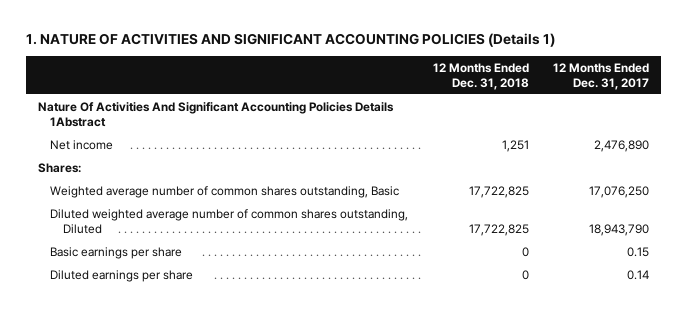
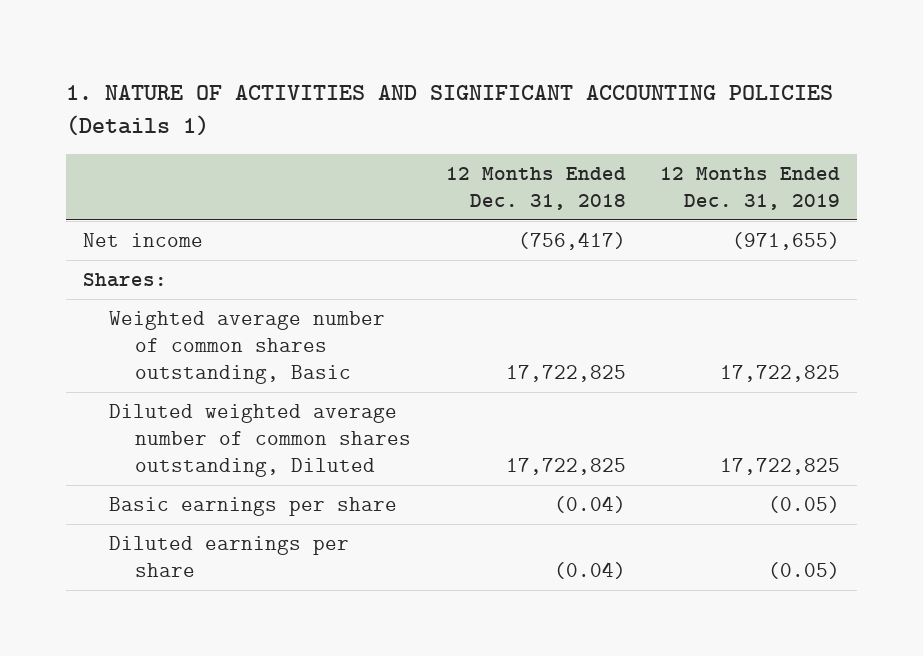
- | 12 Months Ended Dec. 31, 2018 | 12 Months Ended Dec. 31, 2017
+ | 12 Months Ended Dec. 31, 2018 | 12 Months Ended Dec. 31, 2019
- Nature Of Activities And Significant Accounting Policies Details 1Abstract
- Net income | 1,251 | 2,476,890
+ Net income | (756,417) | (971,655)
- Basic earnings per share | 0 | 0.15
- Diluted earnings per share | 0 | 0.14
+ Basic earnings per share | (0.04) | (0.05)
+ Diluted earnings per share | (0.04) | (0.05)

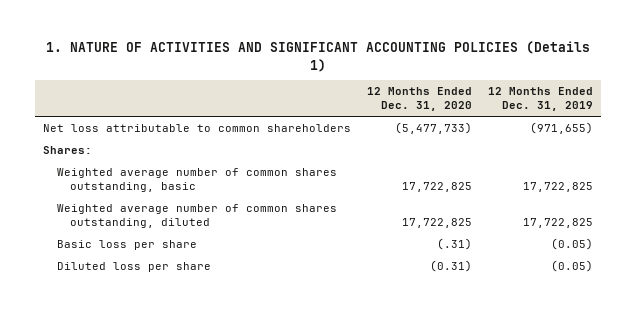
- | 12 Months Ended Dec. 31, 2018 | 12 Months Ended Dec. 31, 2019
+ | 12 Months Ended Dec. 31, 2020 | 12 Months Ended Dec. 31, 2019
- Net income | (756,417) | (971,655)
+ Net loss attributable to common shareholders | (5,477,733) | (971,655)
- Weighted average number of common shares outstanding, Basic | 17,722,825 | 17,722,825
- Diluted weighted average number of common shares outstanding, Diluted | 17,722,825 | 17,722,825
- Basic earnings per share | (0.04) | (0.05)
- Diluted earnings per share | (0.04) | (0.05)
+ Weighted average number of common shares outstanding, basic | 17,722,825 | 17,722,825
+ Weighted average number of common shares outstanding, diluted | 17,722,825 | 17,722,825
+ Basic loss per share | (.31) | (0.05)
+ Diluted loss per share | (0.31) | (0.05)

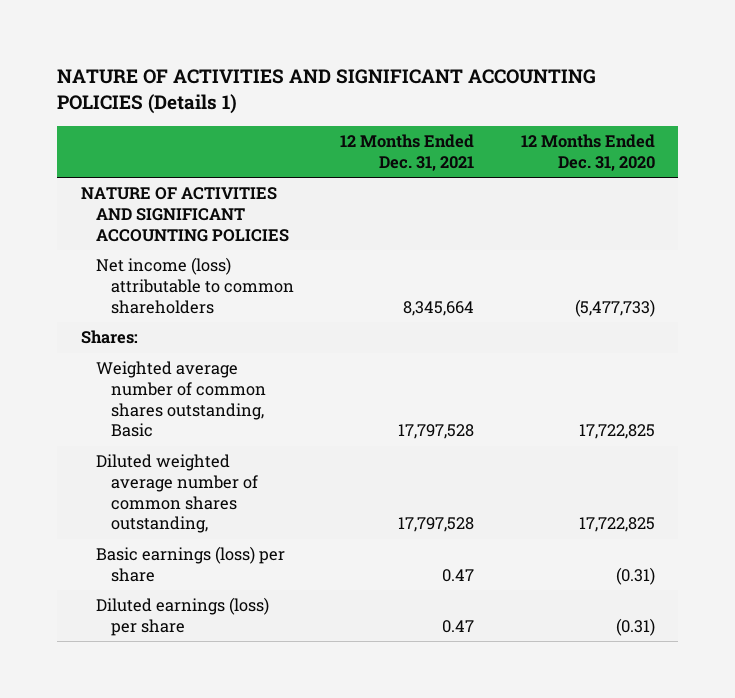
- 1. NATURE OF ACTIVITIES AND SIGNIFICANT ACCOUNTING POLICIES (Details 1)
+ NATURE OF ACTIVITIES AND SIGNIFICANT ACCOUNTING POLICIES (Details 1)
- | 12 Months Ended Dec. 31, 2020 | 12 Months Ended Dec. 31, 2019
+ | 12 Months Ended Dec. 31, 2021 | 12 Months Ended Dec. 31, 2020
- Net loss attributable to common shareholders | (5,477,733) | (971,655)
+ NATURE OF ACTIVITIES AND SIGNIFICANT ACCOUNTING POLICIES
+ Net income (loss) attributable to common shareholders | 8,345,664 | (5,477,733)
- Weighted average number of common shares outstanding, basic | 17,722,825 | 17,722,825
- Weighted average number of common shares outstanding, diluted | 17,722,825 | 17,722,825
- Basic loss per share | (.31) | (0.05)
- Diluted loss per share | (0.31) | (0.05)
+ Weighted average number of common shares outstanding, Basic | 17,797,528 | 17,722,825
+ Diluted weighted average number of common shares outstanding, | 17,797,528 | 17,722,825
+ Basic earnings (loss) per share | 0.47 | (0.31)
+ Diluted earnings (loss) per share | 0.47 | (0.31)

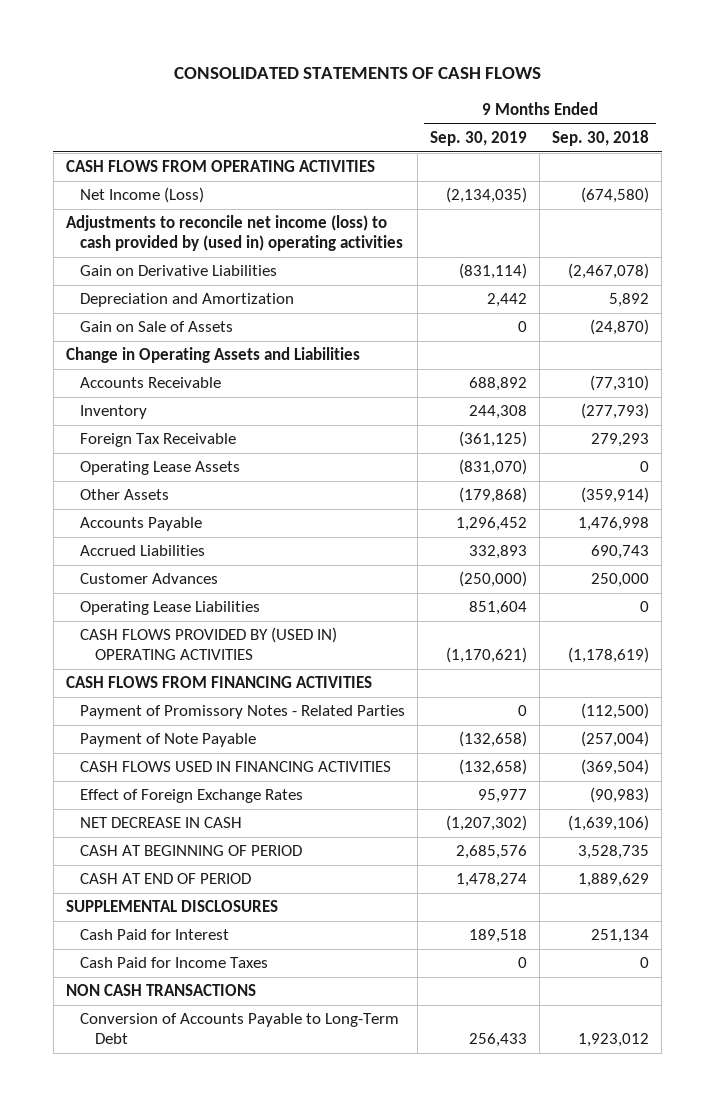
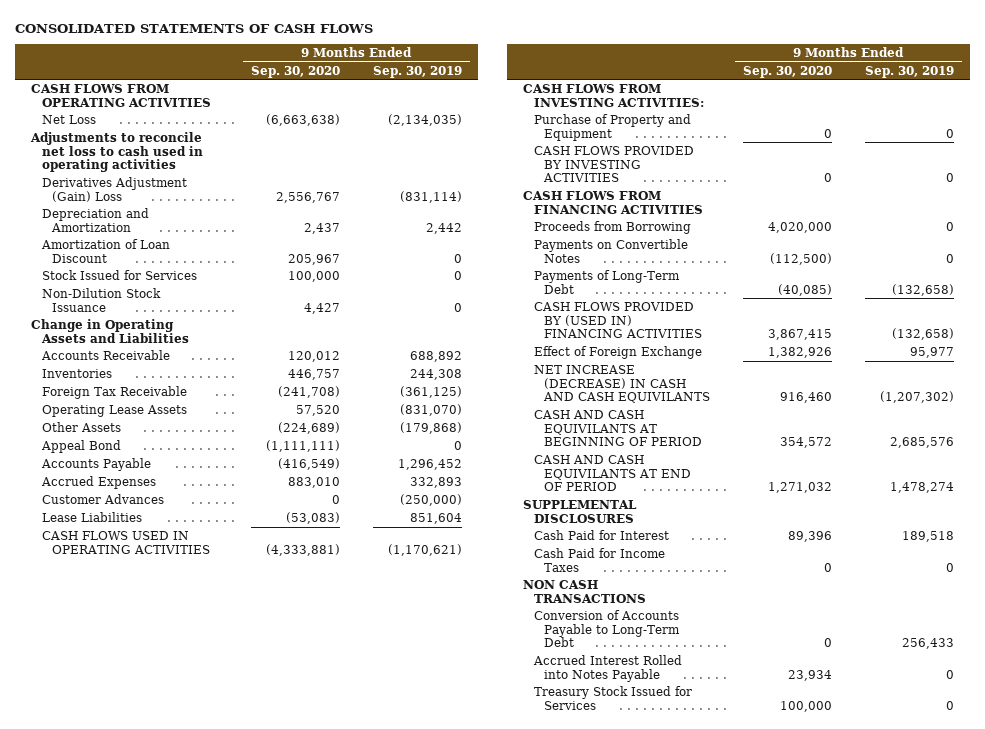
- | 9 Months Ended Sep. 30, 2019 | 9 Months Ended Sep. 30, 2018
+ | 9 Months Ended Sep. 30, 2020 | 9 Months Ended Sep. 30, 2019
- Net Income (Loss) | (2,134,035) | (674,580)
- Adjustments to reconcile net income (loss) to cash provided by (used in) operating activities
- Gain on Derivative Liabilities | (831,114) | (2,467,078)
+ Net Loss | (6,663,638) | (2,134,035)
+ Adjustments to reconcile net loss to cash used in operating activities
+ Derivatives Adjustment (Gain) Loss | 2,556,767 | (831,114)
- Gain on Sale of Assets | 0 | (24,870)
+ Amortization of Loan Discount | 205,967 | 0
+ Stock Issued for Services | 100,000 | 0
+ Non-Dilution Stock Issuance | 4,427 | 0
- Inventory | 244,308 | (277,793)
+ Inventories | 446,757 | 244,308
+ Appeal Bond | (1,111,111) | 0
- Accrued Liabilities | 332,893 | 690,743
+ Accrued Expenses | 883,010 | 332,893
- Operating Lease Liabilities | 851,604 | 0
- CASH FLOWS PROVIDED BY (USED IN) OPERATING ACTIVITIES | (1,170,621) | (1,178,619)
+ Lease Liabilities | (53,083) | 851,604
+ CASH FLOWS USED IN OPERATING ACTIVITIES | (4,333,881) | (1,170,621)
+ CASH FLOWS FROM INVESTING ACTIVITIES:
+ Purchase of Property and Equipment | 0 | 0
+ CASH FLOWS PROVIDED BY INVESTING ACTIVITIES | 0 | 0
- Payment of Promissory Notes - Related Parties | 0 | (112,500)
- Payment of Note Payable | (132,658) | (257,004)
- CASH FLOWS USED IN FINANCING ACTIVITIES | (132,658) | (369,504)
- Effect of Foreign Exchange Rates | 95,977 | (90,983)
- NET DECREASE IN CASH | (1,207,302) | (1,639,106)
- CASH AT BEGINNING OF PERIOD | 2,685,576 | 3,528,735
- CASH AT END OF PERIOD | 1,478,274 | 1,889,629
+ Proceeds from Borrowing | 4,020,000 | 0
+ Payments on Convertible Notes | (112,500) | 0
+ Payments of Long-Term Debt | (40,085) | (132,658)
+ CASH FLOWS PROVIDED BY (USED IN) FINANCING ACTIVITIES | 3,867,415 | (132,658)
+ Effect of Foreign Exchange | 1,382,926 | 95,977
+ NET INCREASE (DECREASE) IN CASH AND CASH EQUIVILANTS | 916,460 | (1,207,302)
+ CASH AND CASH EQUIVILANTS AT BEGINNING OF PERIOD | 354,572 | 2,685,576
+ CASH AND CASH EQUIVILANTS AT END OF PERIOD | 1,271,032 | 1,478,274
+ Accrued Interest Rolled into Notes Payable | 23,934 | 0
+ Treasury Stock Issued for Services | 100,000 | 0

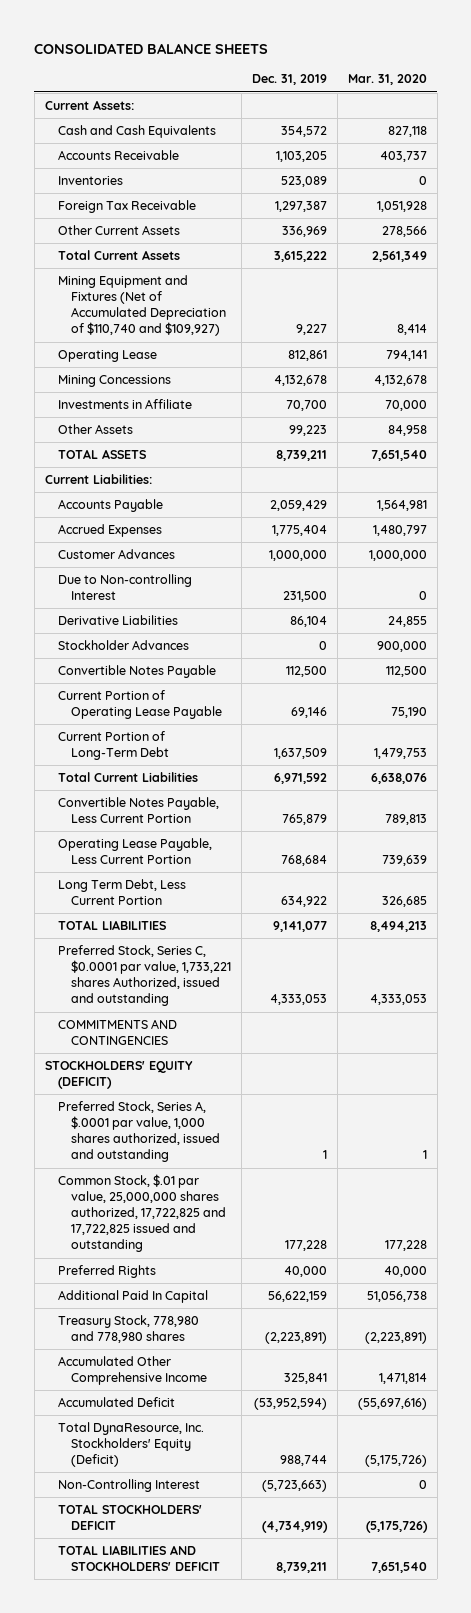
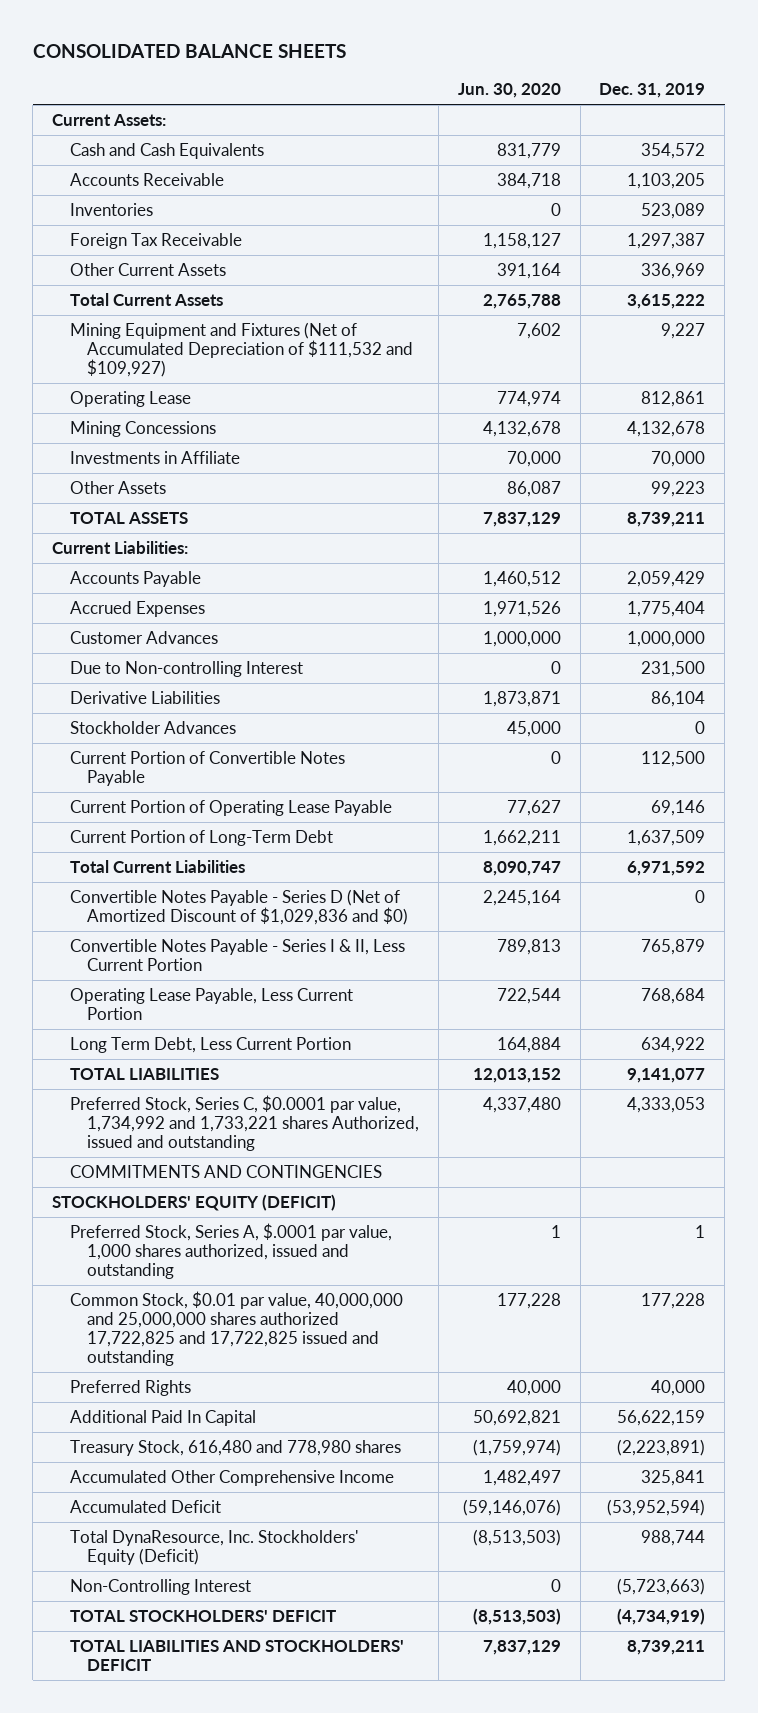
- | Dec. 31, 2019 | Mar. 31, 2020
+ | Jun. 30, 2020 | Dec. 31, 2019
- Mining Equipment and Fixtures (Net of Accumulated Depreciation of $110,740 and $109,927) | 9,227 | 8,414
+ Mining Equipment and Fixtures (Net of Accumulated Depreciation of $111,532 and $109,927) | 7,602 | 9,227
- Investments in Affiliate | 70,700 | 70,000
+ Investments in Affiliate | 70,000 | 70,000
- Convertible Notes Payable | 112,500 | 112,500
+ Current Portion of Convertible Notes Payable | 0 | 112,500
- Convertible Notes Payable, Less Current Portion | 765,879 | 789,813
+ Convertible Notes Payable - Series D (Net of Amortized Discount of $1,029,836 and $0) | 2,245,164 | 0
+ Convertible Notes Payable - Series I & II, Less Current Portion | 789,813 | 765,879
- Preferred Stock, Series C, $0.0001 par value, 1,733,221 shares Authorized, issued and outstanding | 4,333,053 | 4,333,053
+ Preferred Stock, Series C, $0.0001 par value, 1,734,992 and 1,733,221 shares Authorized, issued and outstanding | 4,337,480 | 4,333,053
- Common Stock, $.01 par value, 25,000,000 shares authorized, 17,722,825 and 17,722,825 issued and outstanding | 177,228 | 177,228
+ Common Stock, $0.01 par value, 40,000,000 and 25,000,000 shares authorized 17,722,825 and 17,722,825 issued and outstanding | 177,228 | 177,228
- Treasury Stock, 778,980 and 778,980 shares | (2,223,891) | (2,223,891)
+ Treasury Stock, 616,480 and 778,980 shares | (1,759,974) | (2,223,891)

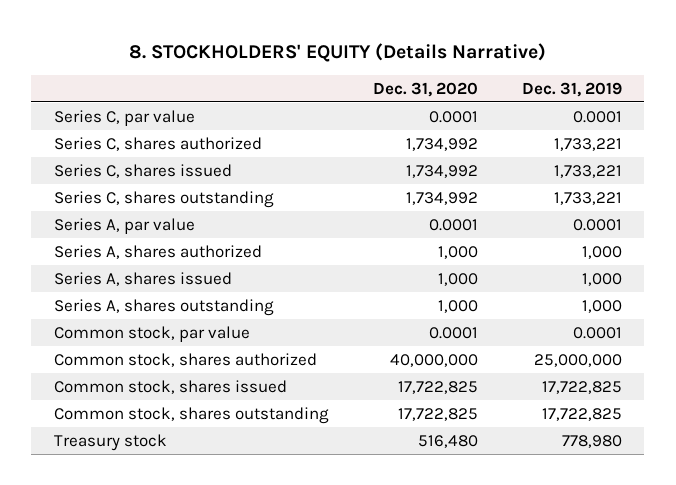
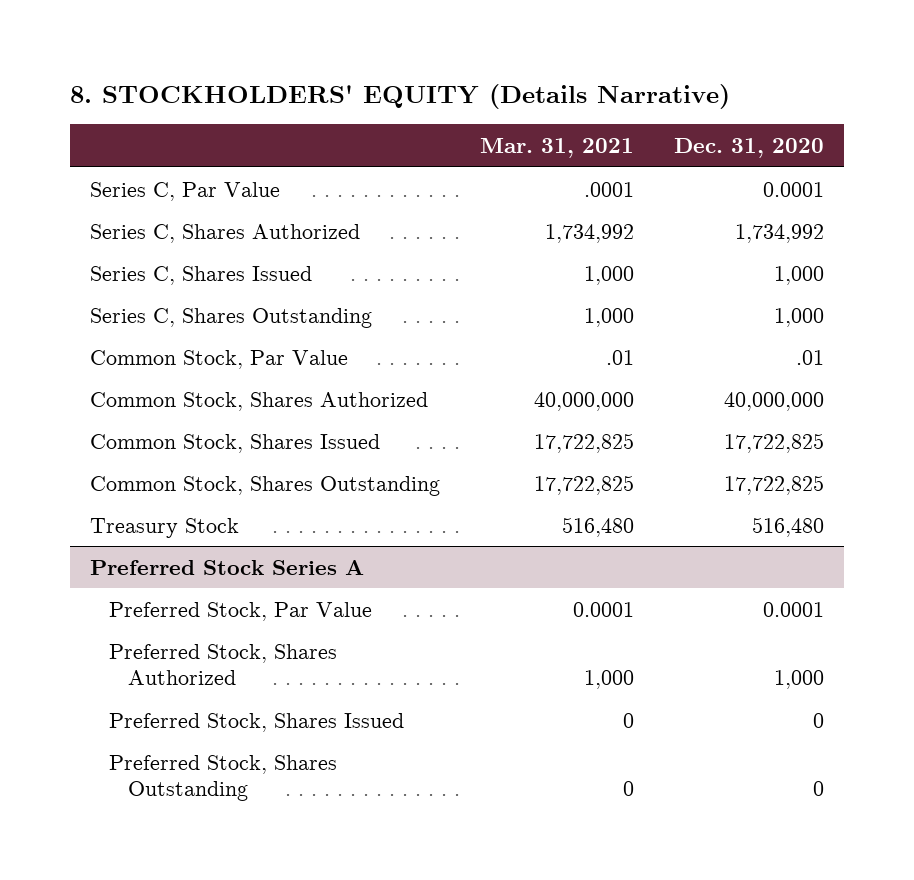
- | Dec. 31, 2020 | Dec. 31, 2019
+ | Mar. 31, 2021 | Dec. 31, 2020
- Series C, par value | 0.0001 | 0.0001
- Series C, shares authorized | 1,734,992 | 1,733,221
- Series C, shares issued | 1,734,992 | 1,733,221
- Series C, shares outstanding | 1,734,992 | 1,733,221
- Series A, par value | 0.0001 | 0.0001
- Series A, shares authorized | 1,000 | 1,000
- Series A, shares issued | 1,000 | 1,000
- Series A, shares outstanding | 1,000 | 1,000
- Common stock, par value | 0.0001 | 0.0001
- Common stock, shares authorized | 40,000,000 | 25,000,000
- Common stock, shares issued | 17,722,825 | 17,722,825
- Common stock, shares outstanding | 17,722,825 | 17,722,825
- Treasury stock | 516,480 | 778,980
+ Series C, Par Value | .0001 | 0.0001
+ Series C, Shares Authorized | 1,734,992 | 1,734,992
+ Series C, Shares Issued | 1,000 | 1,000
+ Series C, Shares Outstanding | 1,000 | 1,000
+ Common Stock, Par Value | .01 | .01
+ Common Stock, Shares Authorized | 40,000,000 | 40,000,000
+ Common Stock, Shares Issued | 17,722,825 | 17,722,825
+ Common Stock, Shares Outstanding | 17,722,825 | 17,722,825
+ Treasury Stock | 516,480 | 516,480
+ Preferred Stock Series A
+ Preferred Stock, Par Value | 0.0001 | 0.0001
+ Preferred Stock, Shares Authorized | 1,000 | 1,000
+ Preferred Stock, Shares Issued | 0 | 0
+ Preferred Stock, Shares Outstanding | 0 | 0

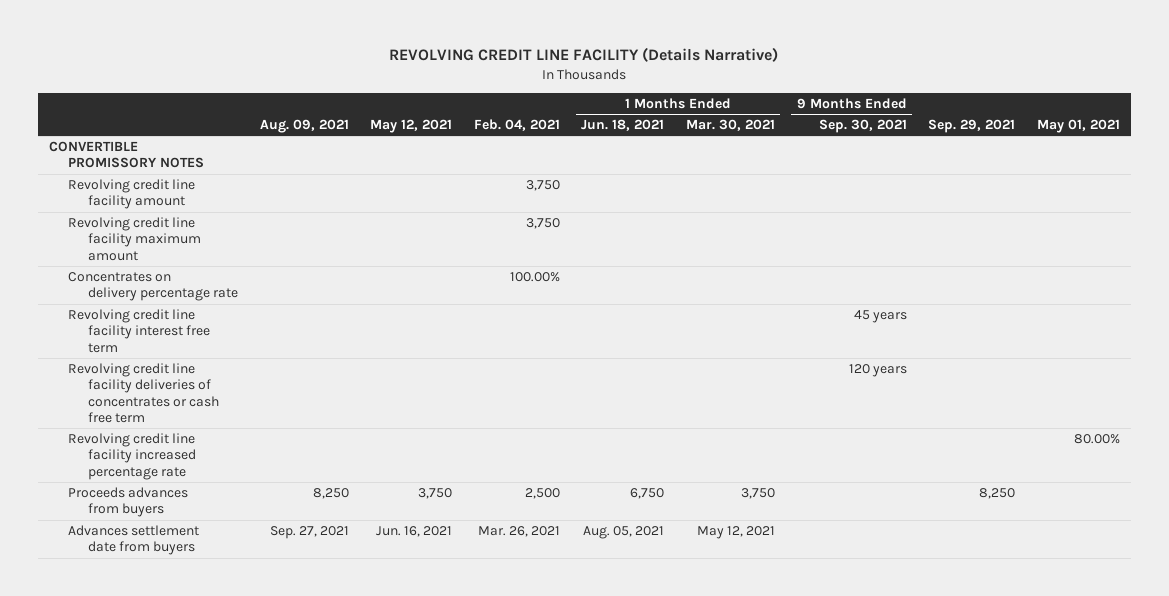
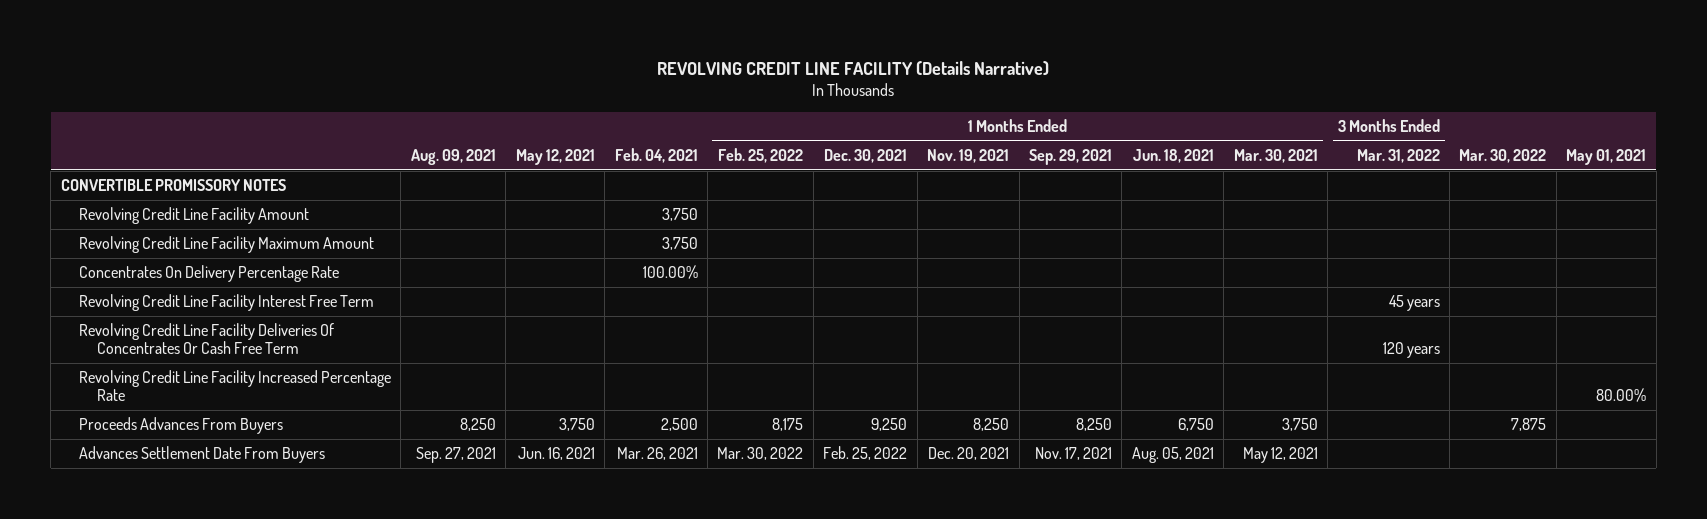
- | Aug. 09, 2021 | May 12, 2021 | Feb. 04, 2021 | 1 Months Ended Jun. 18, 2021 | 1 Months Ended Mar. 30, 2021 | 9 Months Ended Sep. 30, 2021 | Sep. 29, 2021 | May 01, 2021
+ | Aug. 09, 2021 | May 12, 2021 | Feb. 04, 2021 | 1 Months Ended Feb. 25, 2022 | 1 Months Ended Dec. 30, 2021 | 1 Months Ended Nov. 19, 2021 | 1 Months Ended Sep. 29, 2021 | 1 Months Ended Jun. 18, 2021 | 1 Months Ended Mar. 30, 2021 | 3 Months Ended Mar. 31, 2022 | Mar. 30, 2022 | May 01, 2021
- Revolving credit line facility amount | | | 3,750 | | | | |
- Revolving credit line facility maximum amount | | | 3,750 | | | | |
- Concentrates on delivery percentage rate | | | 100.00% | | | | |
- Revolving credit line facility interest free term | | | | | | 45 years | |
- Revolving credit line facility deliveries of concentrates or cash free term | | | | | | 120 years | |
- Revolving credit line facility increased percentage rate | | | | | | | | 80.00%
- Proceeds advances from buyers | 8,250 | 3,750 | 2,500 | 6,750 | 3,750 | | 8,250 |
- Advances settlement date from buyers | Sep. 27, 2021 | Jun. 16, 2021 | Mar. 26, 2021 | Aug. 05, 2021 | May 12, 2021 | | |
+ Revolving Credit Line Facility Amount | | | 3,750 | | | | | | | | |
+ Revolving Credit Line Facility Maximum Amount | | | 3,750 | | | | | | | | |
+ Concentrates On Delivery Percentage Rate | | | 100.00% | | | | | | | | |
+ Revolving Credit Line Facility Interest Free Term | | | | | | | | | | 45 years | |
+ Revolving Credit Line Facility Deliveries Of Concentrates Or Cash Free Term | | | | | | | | | | 120 years | |
+ Revolving Credit Line Facility Increased Percentage Rate | | | | | | | | | | | | 80.00%
+ Proceeds Advances From Buyers | 8,250 | 3,750 | 2,500 | 8,175 | 9,250 | 8,250 | 8,250 | 6,750 | 3,750 | | 7,875 |
+ Advances Settlement Date From Buyers | Sep. 27, 2021 | Jun. 16, 2021 | Mar. 26, 2021 | Mar. 30, 2022 | Feb. 25, 2022 | Dec. 20, 2021 | Nov. 17, 2021 | Aug. 05, 2021 | May 12, 2021 | | |

